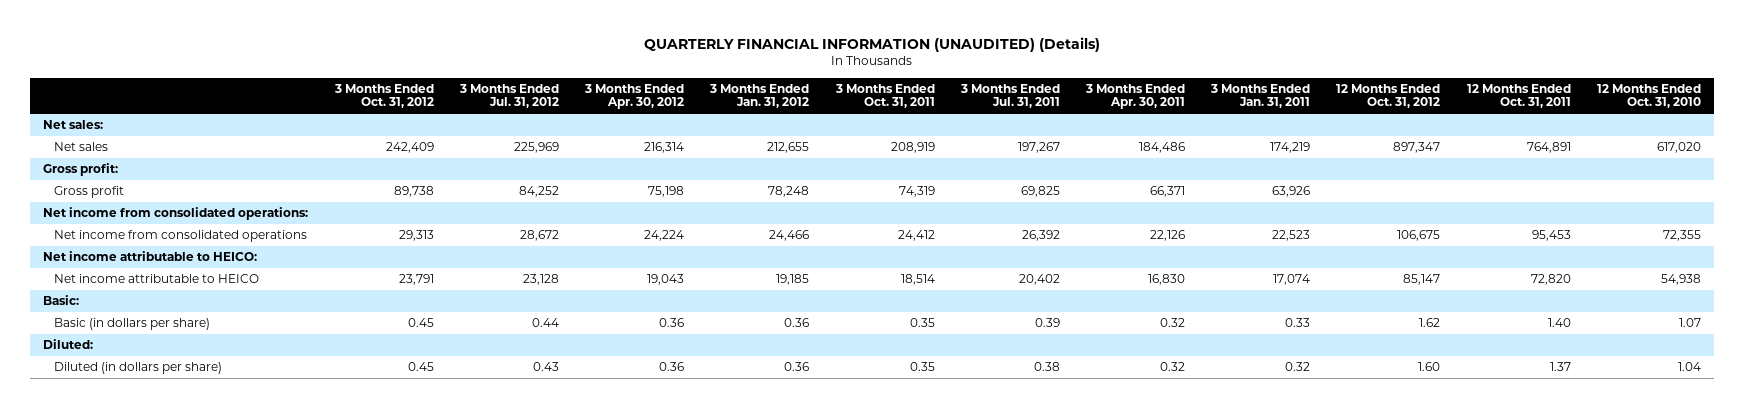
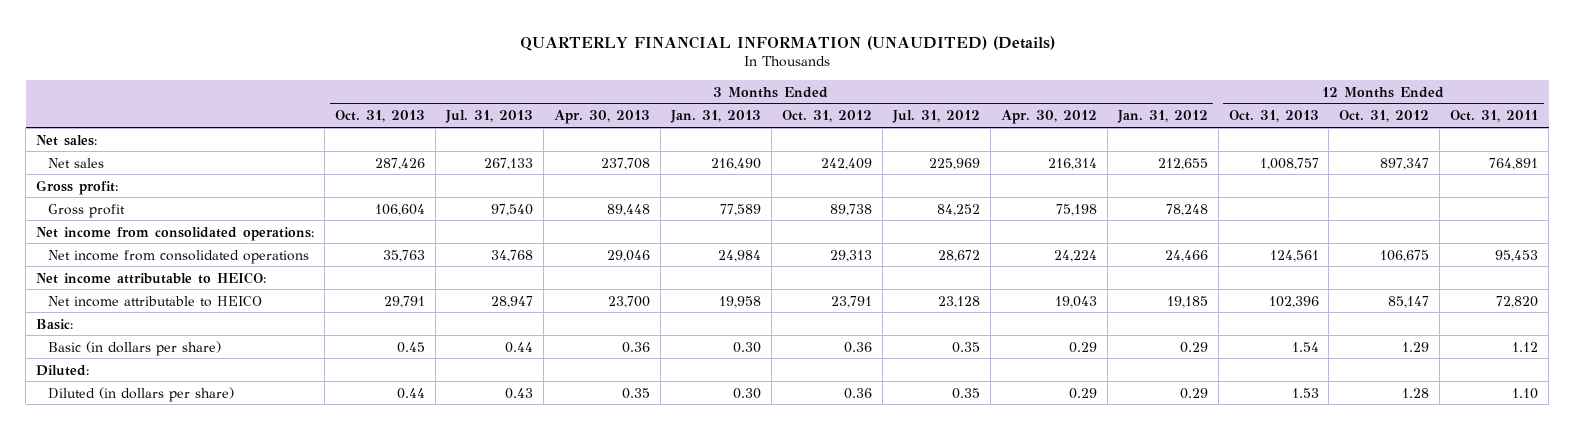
- | 3 Months Ended Oct. 31, 2012 | 3 Months Ended Jul. 31, 2012 | 3 Months Ended Apr. 30, 2012 | 3 Months Ended Jan. 31, 2012 | 3 Months Ended Oct. 31, 2011 | 3 Months Ended Jul. 31, 2011 | 3 Months Ended Apr. 30, 2011 | 3 Months Ended Jan. 31, 2011 | 12 Months Ended Oct. 31, 2012 | 12 Months Ended Oct. 31, 2011 | 12 Months Ended Oct. 31, 2010
+ | 3 Months Ended Oct. 31, 2013 | 3 Months Ended Jul. 31, 2013 | 3 Months Ended Apr. 30, 2013 | 3 Months Ended Jan. 31, 2013 | 3 Months Ended Oct. 31, 2012 | 3 Months Ended Jul. 31, 2012 | 3 Months Ended Apr. 30, 2012 | 3 Months Ended Jan. 31, 2012 | 12 Months Ended Oct. 31, 2013 | 12 Months Ended Oct. 31, 2012 | 12 Months Ended Oct. 31, 2011
- Basic (in dollars per share) | 0.45 | 0.44 | 0.36 | 0.36 | 0.35 | 0.39 | 0.32 | 0.33 | 1.62 | 1.40 | 1.07
+ Basic (in dollars per share) | 0.45 | 0.44 | 0.36 | 0.30 | 0.36 | 0.35 | 0.29 | 0.29 | 1.54 | 1.29 | 1.12
- Diluted (in dollars per share) | 0.45 | 0.43 | 0.36 | 0.36 | 0.35 | 0.38 | 0.32 | 0.32 | 1.60 | 1.37 | 1.04
+ Diluted (in dollars per share) | 0.44 | 0.43 | 0.35 | 0.30 | 0.36 | 0.35 | 0.29 | 0.29 | 1.53 | 1.28 | 1.10

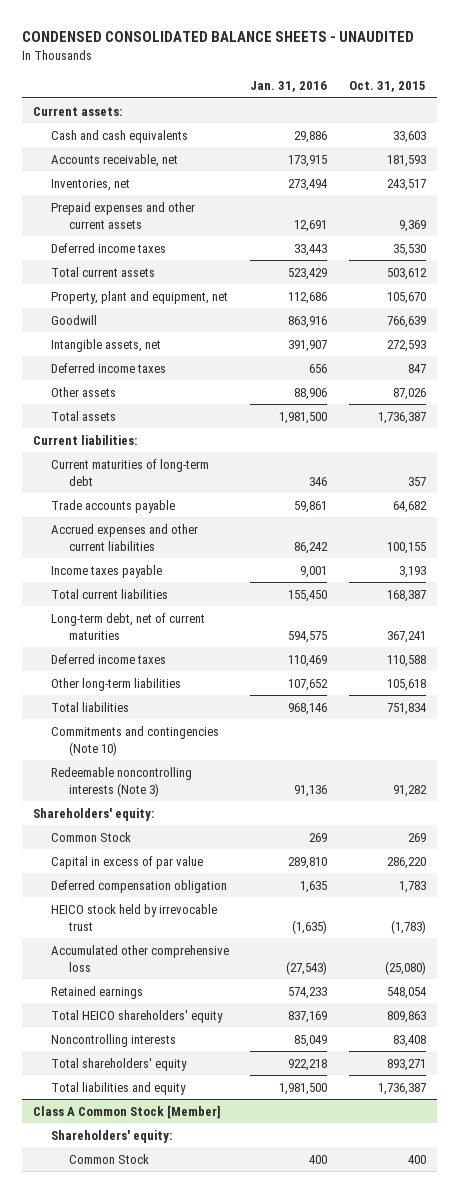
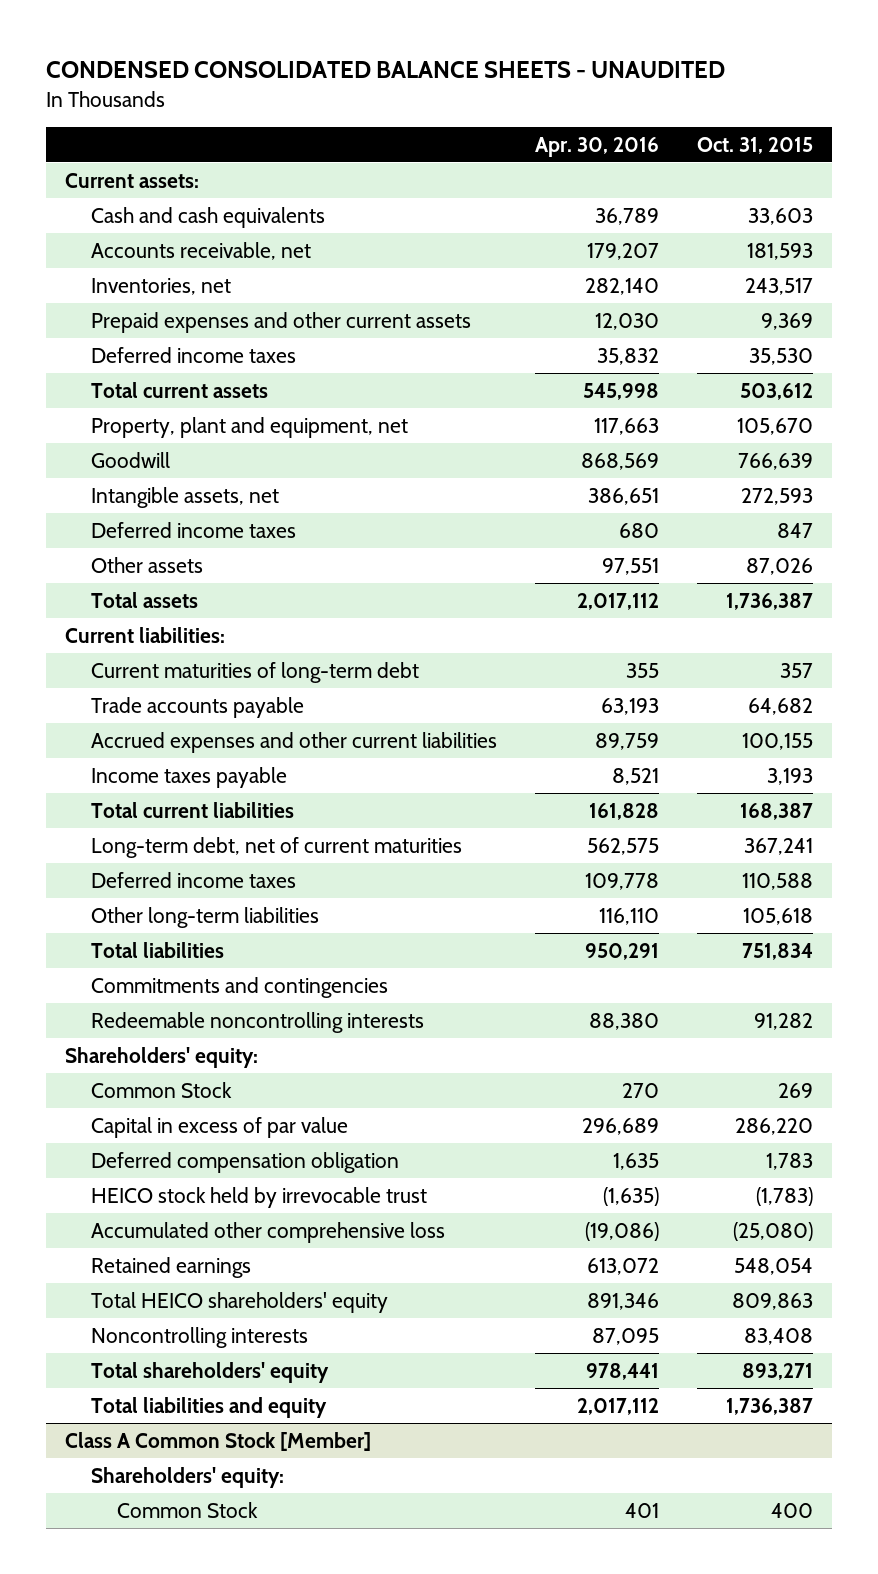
- | Jan. 31, 2016 | Oct. 31, 2015
+ | Apr. 30, 2016 | Oct. 31, 2015
- Commitments and contingencies (Note 10)
- Redeemable noncontrolling interests (Note 3) | 91,136 | 91,282
+ Commitments and contingencies
+ Redeemable noncontrolling interests | 88,380 | 91,282

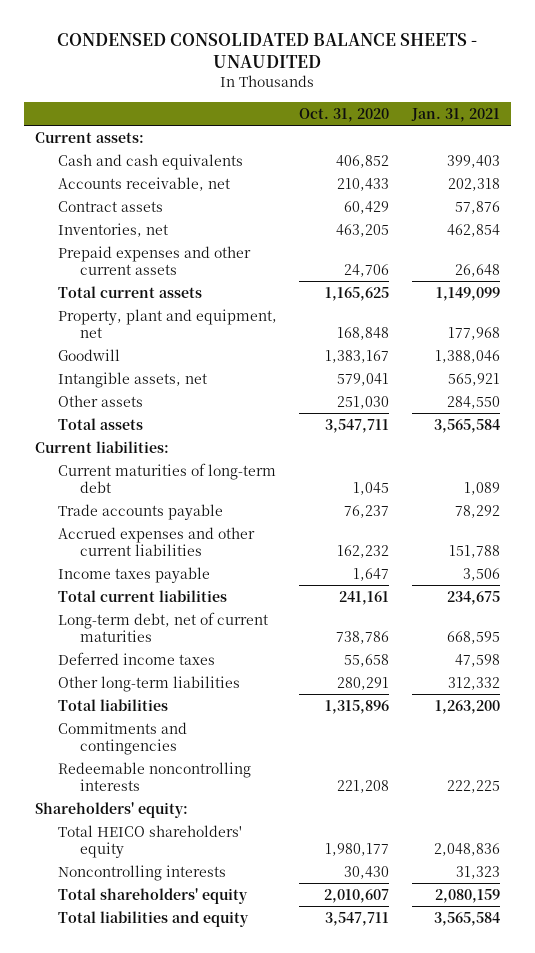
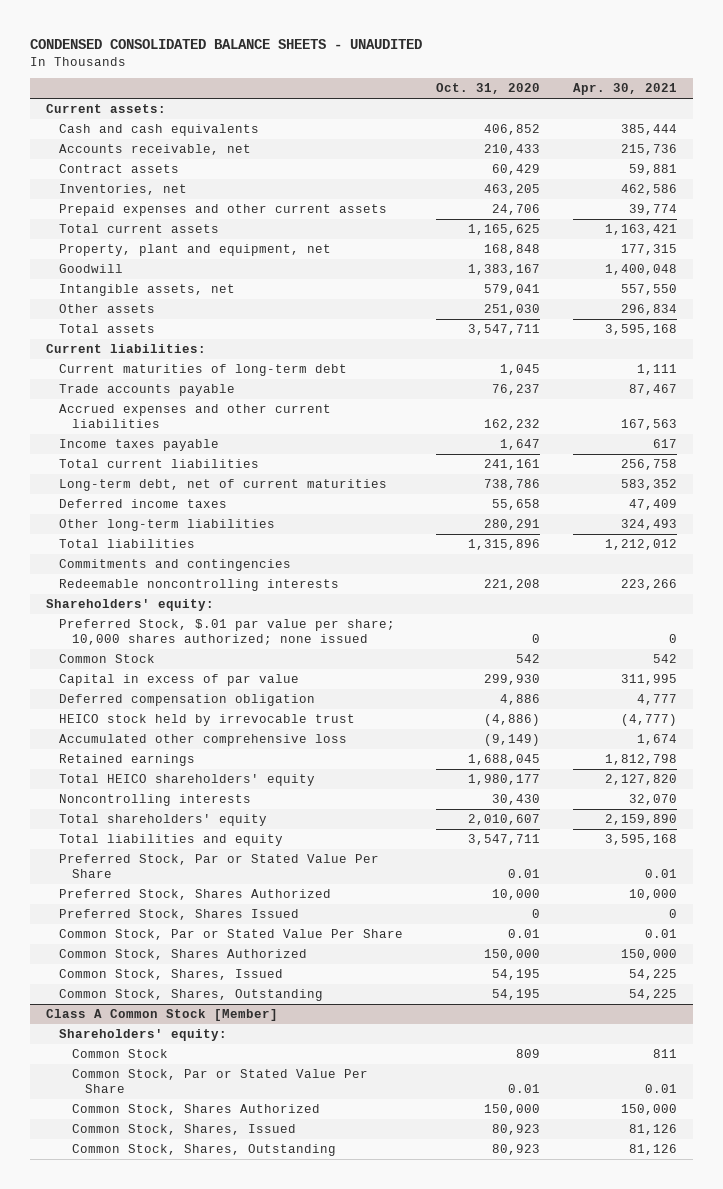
- | Oct. 31, 2020 | Jan. 31, 2021
+ | Oct. 31, 2020 | Apr. 30, 2021
+ Preferred Stock, $.01 par value per share; 10,000 shares authorized; none issued | 0 | 0
+ Common Stock | 542 | 542
+ Capital in excess of par value | 299,930 | 311,995
+ Deferred compensation obligation | 4,886 | 4,777
+ HEICO stock held by irrevocable trust | (4,886) | (4,777)
+ Accumulated other comprehensive loss | (9,149) | 1,674
+ Retained earnings | 1,688,045 | 1,812,798
+ Preferred Stock, Par or Stated Value Per Share | 0.01 | 0.01
+ Preferred Stock, Shares Authorized | 10,000 | 10,000
+ Preferred Stock, Shares Issued | 0 | 0
+ Common Stock, Par or Stated Value Per Share | 0.01 | 0.01
+ Common Stock, Shares Authorized | 150,000 | 150,000
+ Common Stock, Shares, Issued | 54,195 | 54,225
+ Common Stock, Shares, Outstanding | 54,195 | 54,225
+ Class A Common Stock [Member]
+ Shareholders' equity:
+ Common Stock | 809 | 811
+ Common Stock, Par or Stated Value Per Share | 0.01 | 0.01
+ Common Stock, Shares Authorized | 150,000 | 150,000
+ Common Stock, Shares, Issued | 80,923 | 81,126
+ Common Stock, Shares, Outstanding | 80,923 | 81,126

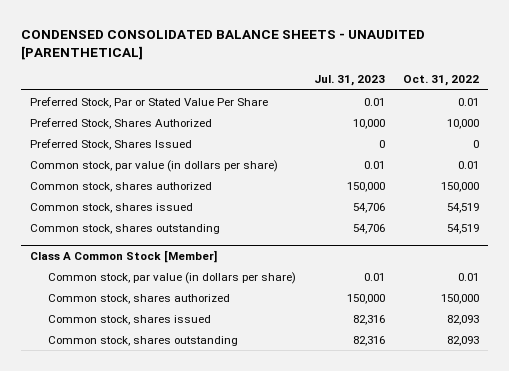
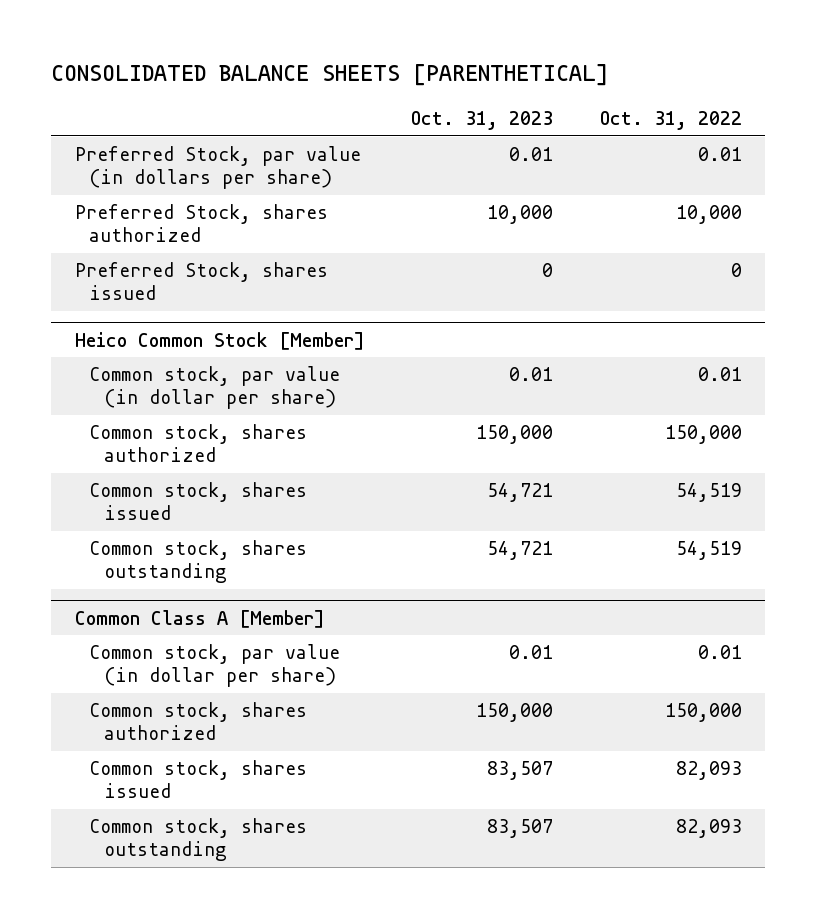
- CONDENSED CONSOLIDATED BALANCE SHEETS - UNAUDITED [PARENTHETICAL]
+ CONSOLIDATED BALANCE SHEETS [PARENTHETICAL]
- | Jul. 31, 2023 | Oct. 31, 2022
+ | Oct. 31, 2023 | Oct. 31, 2022
- Preferred Stock, Par or Stated Value Per Share | 0.01 | 0.01
- Preferred Stock, Shares Authorized | 10,000 | 10,000
- Preferred Stock, Shares Issued | 0 | 0
- Common stock, par value (in dollars per share) | 0.01 | 0.01
+ Preferred Stock, par value (in dollars per share) | 0.01 | 0.01
+ Preferred Stock, shares authorized | 10,000 | 10,000
+ Preferred Stock, shares issued | 0 | 0
+ Heico Common Stock [Member]
+ Common stock, par value (in dollar per share) | 0.01 | 0.01
- Class A Common Stock [Member]
- Common stock, par value (in dollars per share) | 0.01 | 0.01
+ Common Class A [Member]
+ Common stock, par value (in dollar per share) | 0.01 | 0.01

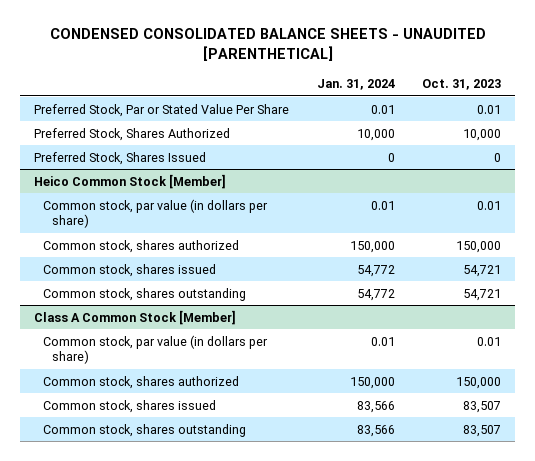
- CONSOLIDATED BALANCE SHEETS [PARENTHETICAL]
+ CONDENSED CONSOLIDATED BALANCE SHEETS - UNAUDITED [PARENTHETICAL]
- | Oct. 31, 2023 | Oct. 31, 2022
+ | Jan. 31, 2024 | Oct. 31, 2023
- Preferred Stock, par value (in dollars per share) | 0.01 | 0.01
- Preferred Stock, shares authorized | 10,000 | 10,000
- Preferred Stock, shares issued | 0 | 0
+ Preferred Stock, Par or Stated Value Per Share | 0.01 | 0.01
+ Preferred Stock, Shares Authorized | 10,000 | 10,000
+ Preferred Stock, Shares Issued | 0 | 0
@ Heico Common Stock [Member]
- Common stock, par value (in dollar per share) | 0.01 | 0.01
+ Common stock, par value (in dollars per share) | 0.01 | 0.01
- Common Class A [Member]
- Common stock, par value (in dollar per share) | 0.01 | 0.01
+ Class A Common Stock [Member]
+ Common stock, par value (in dollars per share) | 0.01 | 0.01

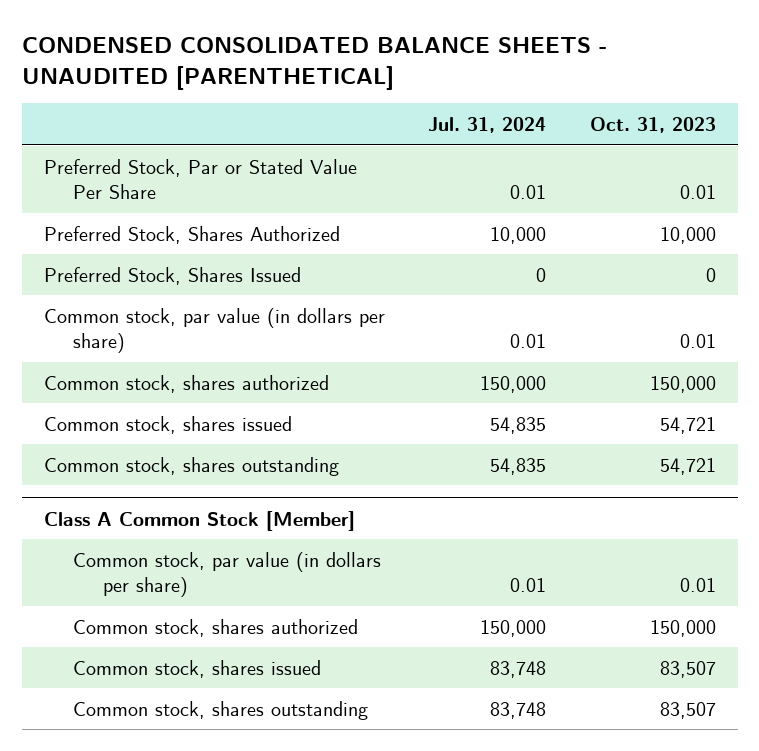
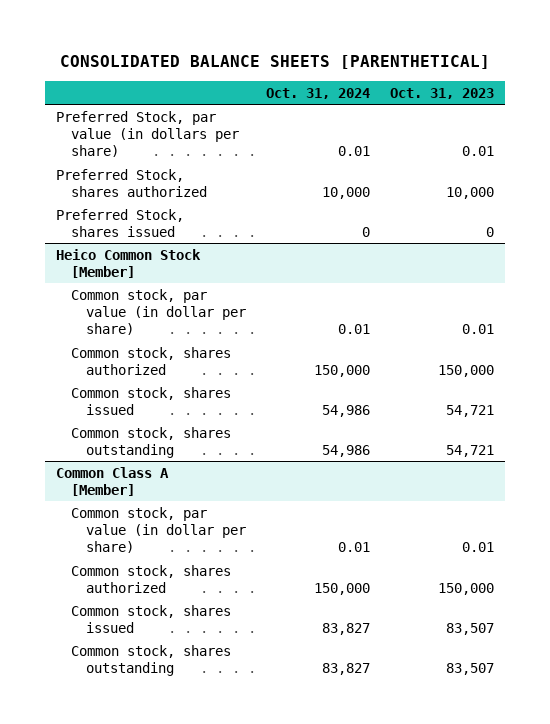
- CONDENSED CONSOLIDATED BALANCE SHEETS - UNAUDITED [PARENTHETICAL]
+ CONSOLIDATED BALANCE SHEETS [PARENTHETICAL]
- | Jul. 31, 2024 | Oct. 31, 2023
+ | Oct. 31, 2024 | Oct. 31, 2023
- Preferred Stock, Par or Stated Value Per Share | 0.01 | 0.01
- Preferred Stock, Shares Authorized | 10,000 | 10,000
- Preferred Stock, Shares Issued | 0 | 0
- Common stock, par value (in dollars per share) | 0.01 | 0.01
+ Preferred Stock, par value (in dollars per share) | 0.01 | 0.01
+ Preferred Stock, shares authorized | 10,000 | 10,000
+ Preferred Stock, shares issued | 0 | 0
+ Heico Common Stock [Member]
+ Common stock, par value (in dollar per share) | 0.01 | 0.01
- Class A Common Stock [Member]
- Common stock, par value (in dollars per share) | 0.01 | 0.01
+ Common Class A [Member]
+ Common stock, par value (in dollar per share) | 0.01 | 0.01

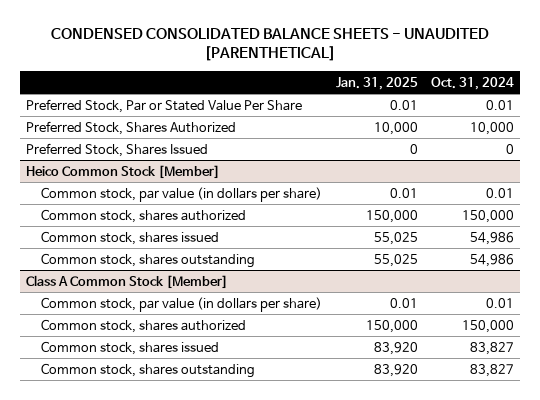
- CONSOLIDATED BALANCE SHEETS [PARENTHETICAL]
+ CONDENSED CONSOLIDATED BALANCE SHEETS - UNAUDITED [PARENTHETICAL]
- | Oct. 31, 2024 | Oct. 31, 2023
+ | Jan. 31, 2025 | Oct. 31, 2024
- Preferred Stock, par value (in dollars per share) | 0.01 | 0.01
- Preferred Stock, shares authorized | 10,000 | 10,000
- Preferred Stock, shares issued | 0 | 0
+ Preferred Stock, Par or Stated Value Per Share | 0.01 | 0.01
+ Preferred Stock, Shares Authorized | 10,000 | 10,000
+ Preferred Stock, Shares Issued | 0 | 0
@ Heico Common Stock [Member]
- Common stock, par value (in dollar per share) | 0.01 | 0.01
+ Common stock, par value (in dollars per share) | 0.01 | 0.01
- Common Class A [Member]
- Common stock, par value (in dollar per share) | 0.01 | 0.01
+ Class A Common Stock [Member]
+ Common stock, par value (in dollars per share) | 0.01 | 0.01

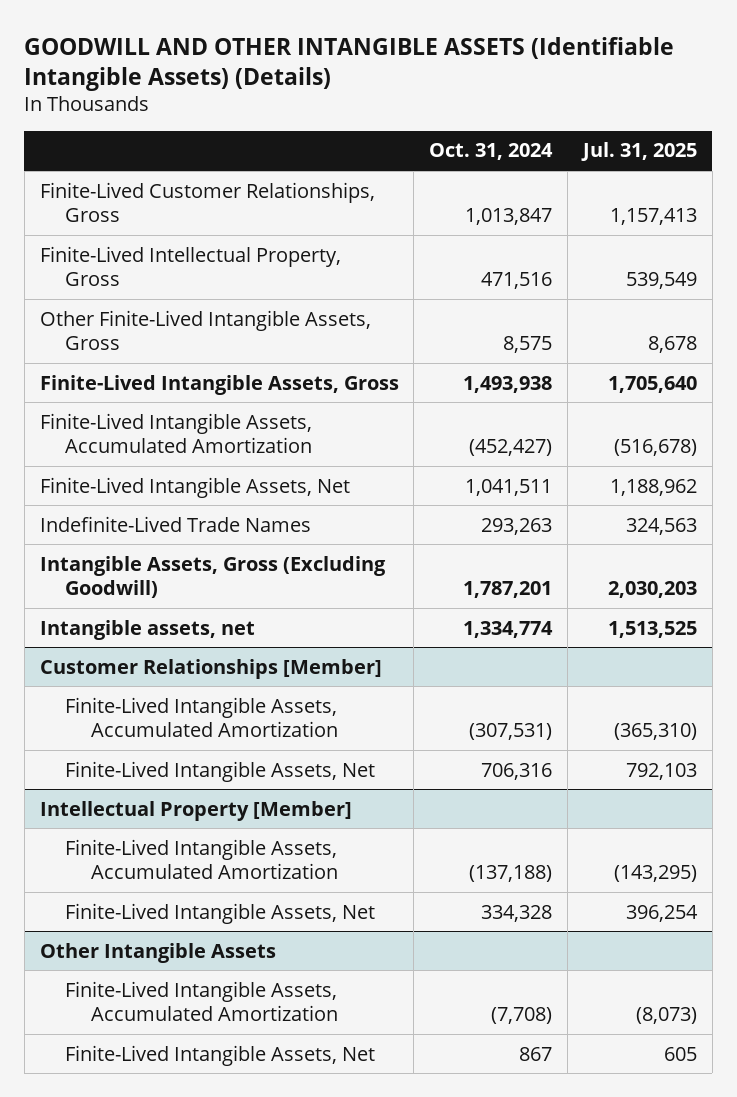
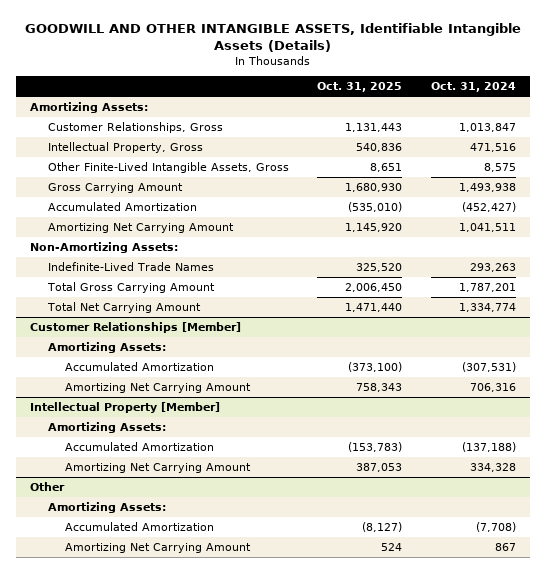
- GOODWILL AND OTHER INTANGIBLE ASSETS (Identifiable Intangible Assets) (Details)
+ GOODWILL AND OTHER INTANGIBLE ASSETS, Identifiable Intangible Assets (Details)
- | Oct. 31, 2024 | Jul. 31, 2025
+ | Oct. 31, 2025 | Oct. 31, 2024
- Finite-Lived Customer Relationships, Gross | 1,013,847 | 1,157,413
- Finite-Lived Intellectual Property, Gross | 471,516 | 539,549
+ Amortizing Assets:
+ Customer Relationships, Gross | 1,131,443 | 1,013,847
+ Intellectual Property, Gross | 540,836 | 471,516
- Finite-Lived Intangible Assets, Gross | 1,493,938 | 1,705,640
- Finite-Lived Intangible Assets, Accumulated Amortization | (452,427) | (516,678)
- Finite-Lived Intangible Assets, Net | 1,041,511 | 1,188,962
+ Gross Carrying Amount | 1,680,930 | 1,493,938
+ Accumulated Amortization | (535,010) | (452,427)
+ Amortizing Net Carrying Amount | 1,145,920 | 1,041,511
+ Non-Amortizing Assets:
- Intangible Assets, Gross (Excluding Goodwill) | 1,787,201 | 2,030,203
- Intangible assets, net | 1,334,774 | 1,513,525
+ Total Gross Carrying Amount | 2,006,450 | 1,787,201
+ Total Net Carrying Amount | 1,471,440 | 1,334,774
@ Customer Relationships [Member]
- Finite-Lived Intangible Assets, Accumulated Amortization | (307,531) | (365,310)
- Finite-Lived Intangible Assets, Net | 706,316 | 792,103
+ Amortizing Assets:
+ Accumulated Amortization | (373,100) | (307,531)
+ Amortizing Net Carrying Amount | 758,343 | 706,316
@ Intellectual Property [Member]
- Finite-Lived Intangible Assets, Accumulated Amortization | (137,188) | (143,295)
- Finite-Lived Intangible Assets, Net | 334,328 | 396,254
- Other Intangible Assets
- Finite-Lived Intangible Assets, Accumulated Amortization | (7,708) | (8,073)
- Finite-Lived Intangible Assets, Net | 867 | 605
@ Intellectual Property [Member]
+ Amortizing Assets:
+ Accumulated Amortization | (153,783) | (137,188)
+ Amortizing Net Carrying Amount | 387,053 | 334,328
+ Other
+ Amortizing Assets:
+ Accumulated Amortization | (8,127) | (7,708)
+ Amortizing Net Carrying Amount | 524 | 867

